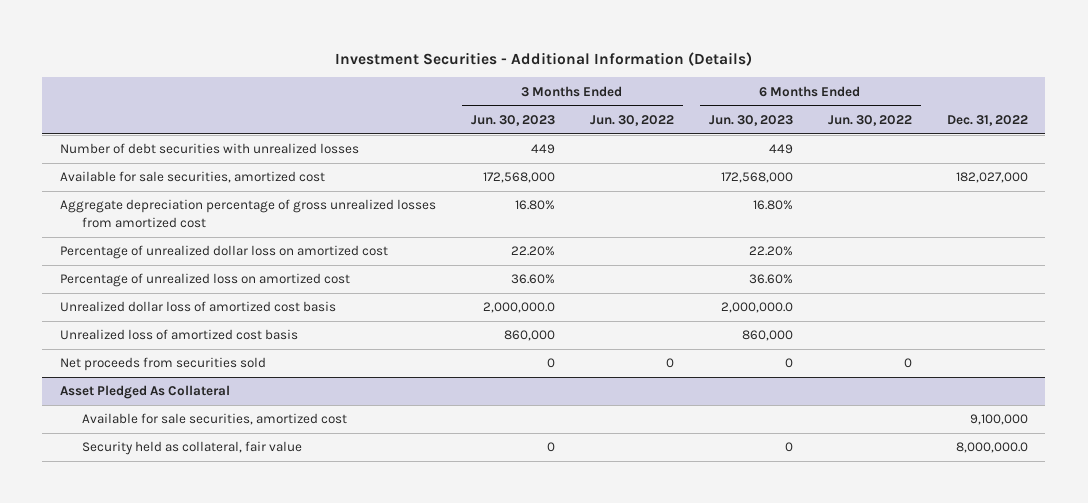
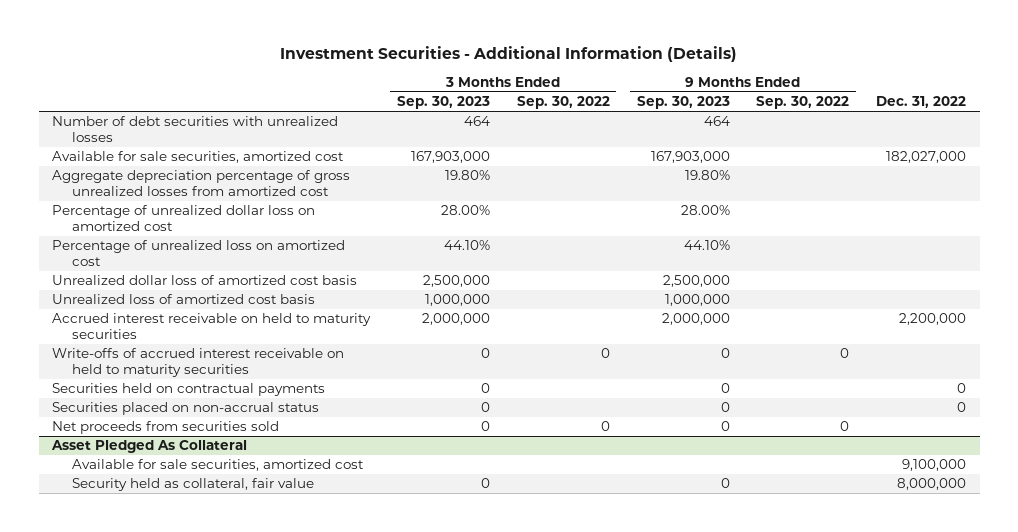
- | 3 Months Ended Jun. 30, 2023 | 3 Months Ended Jun. 30, 2022 | 6 Months Ended Jun. 30, 2023 | 6 Months Ended Jun. 30, 2022 | Dec. 31, 2022
+ | 3 Months Ended Sep. 30, 2023 | 3 Months Ended Sep. 30, 2022 | 9 Months Ended Sep. 30, 2023 | 9 Months Ended Sep. 30, 2022 | Dec. 31, 2022
+ Accrued interest receivable on held to maturity securities | 2,000,000 | | 2,000,000 | | 2,200,000
+ Write-offs of accrued interest receivable on held to maturity securities | 0 | 0 | 0 | 0 |
+ Securities held on contractual payments | 0 | | 0 | | 0
+ Securities placed on non-accrual status | 0 | | 0 | | 0
@ Asset Pledged As Collateral
- Security held as collateral, fair value | 0 | | 0 | | 8,000,000.0
+ Security held as collateral, fair value | 0 | | 0 | | 8,000,000

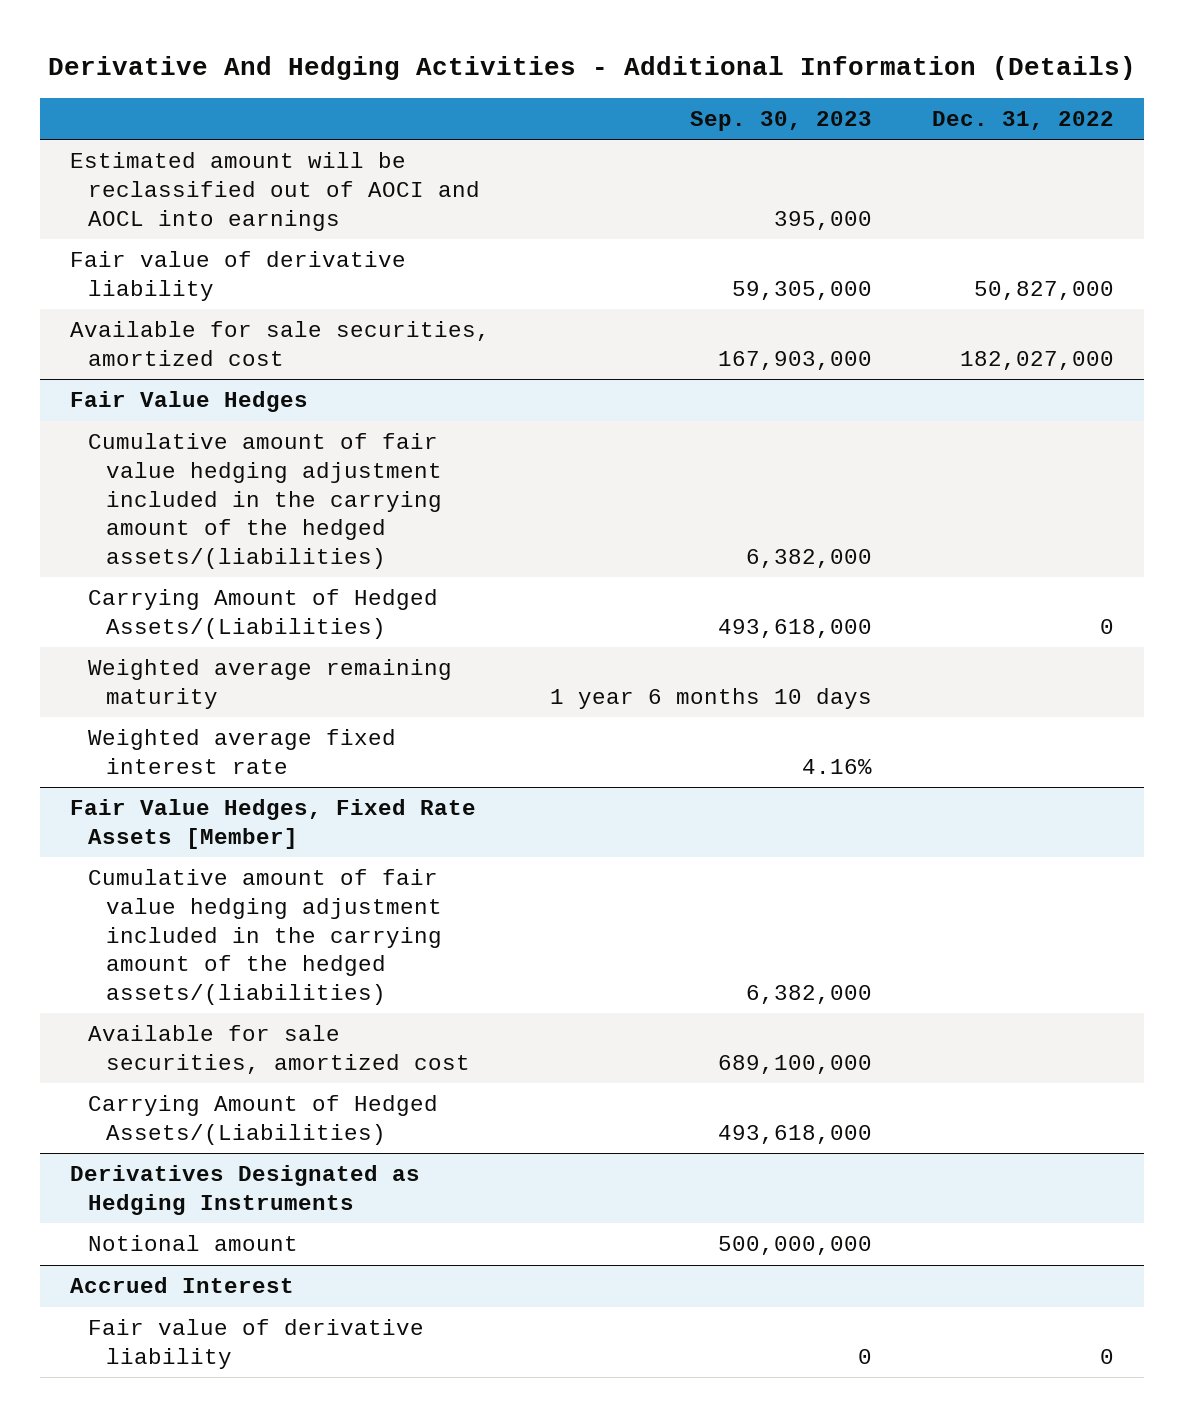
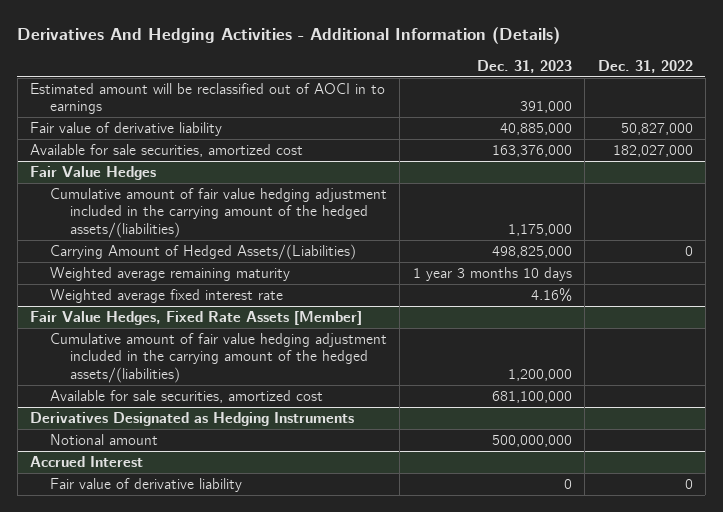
- Derivative And Hedging Activities - Additional Information (Details)
+ Derivatives And Hedging Activities - Additional Information (Details)
- | Sep. 30, 2023 | Dec. 31, 2022
+ | Dec. 31, 2023 | Dec. 31, 2022
- Estimated amount will be reclassified out of AOCI and AOCL into earnings | 395,000 |
+ Estimated amount will be reclassified out of AOCI in to earnings | 391,000 |
@ Fair Value Hedges, Fixed Rate Assets [Member]
- Carrying Amount of Hedged Assets/(Liabilities) | 493,618,000 |

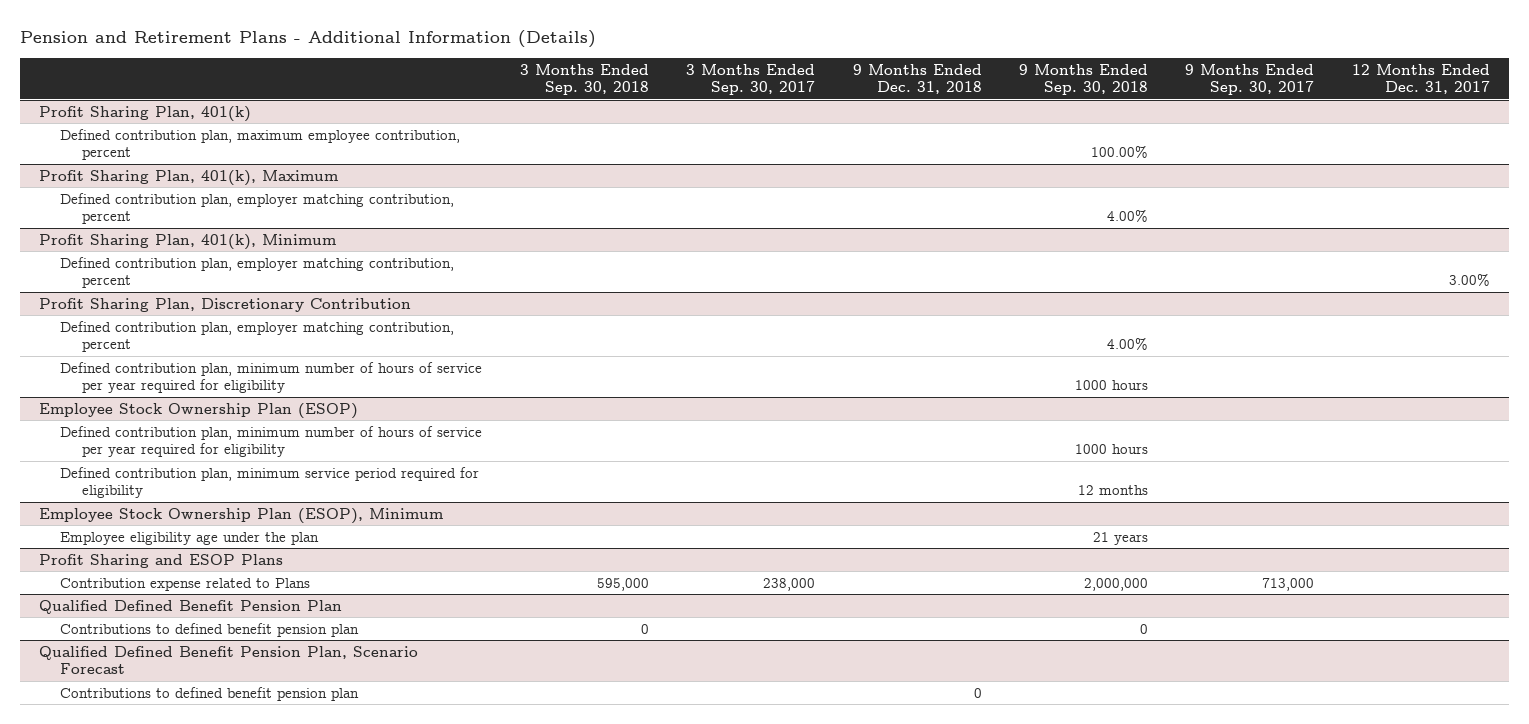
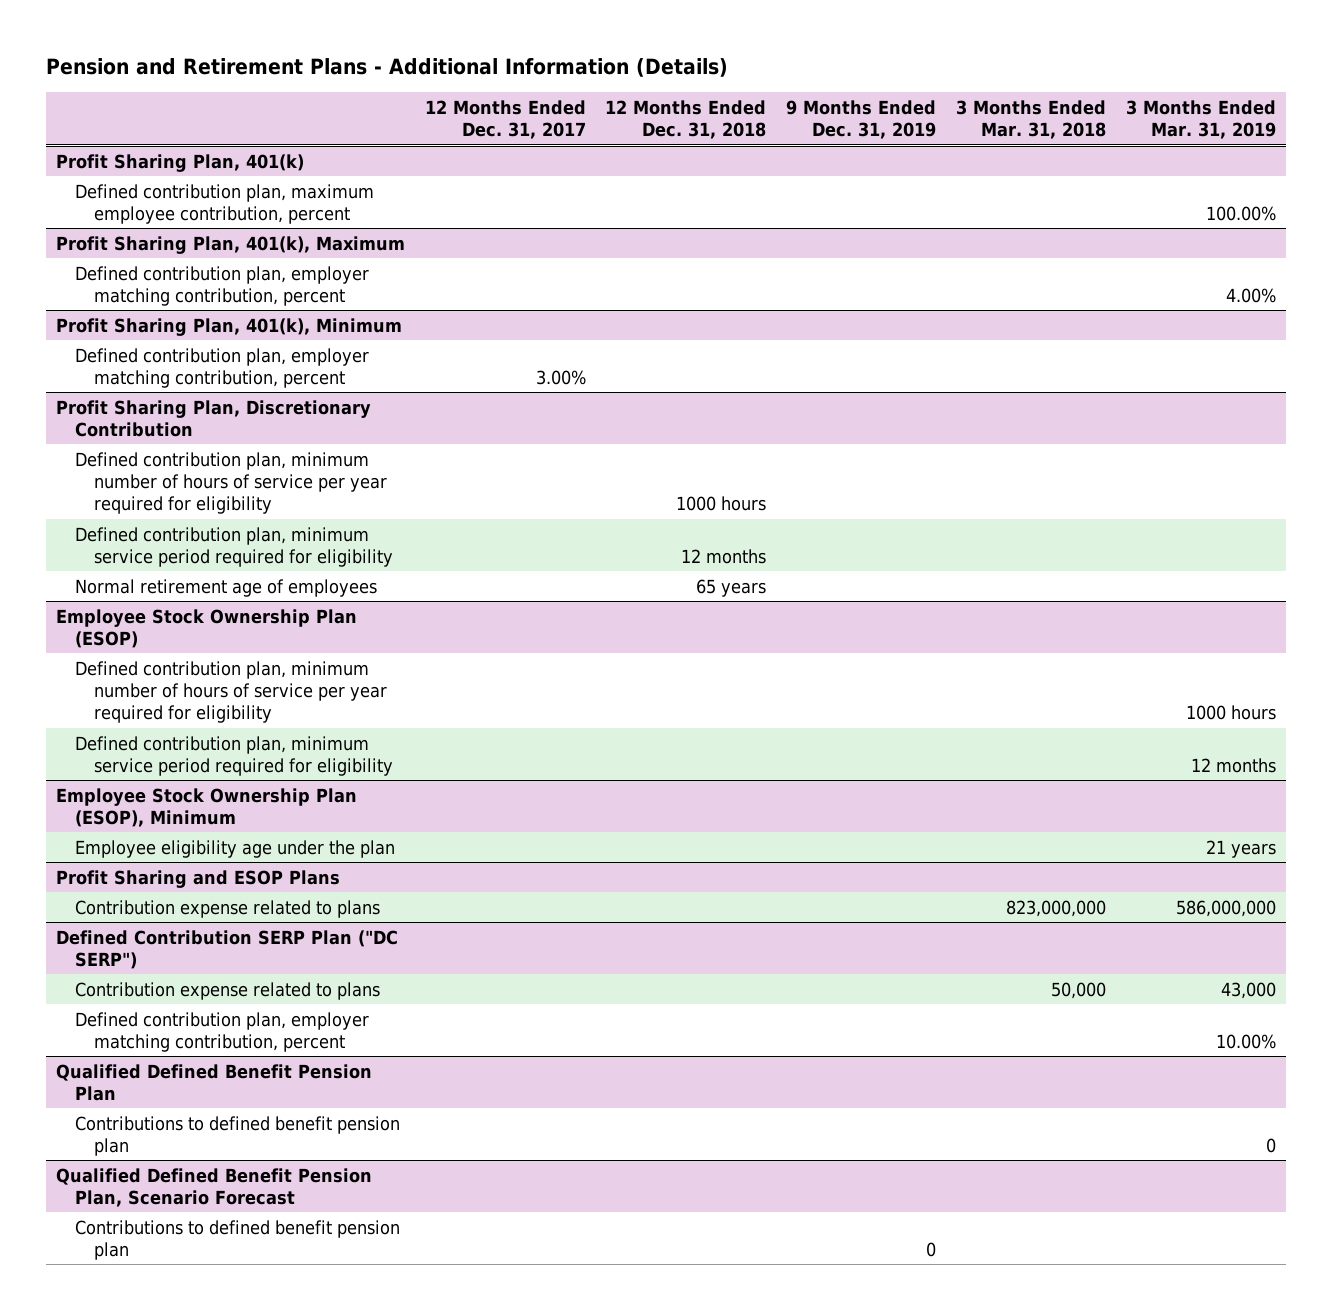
- | 3 Months Ended Sep. 30, 2018 | 3 Months Ended Sep. 30, 2017 | 9 Months Ended Dec. 31, 2018 | 9 Months Ended Sep. 30, 2018 | 9 Months Ended Sep. 30, 2017 | 12 Months Ended Dec. 31, 2017
+ | 12 Months Ended Dec. 31, 2017 | 12 Months Ended Dec. 31, 2018 | 9 Months Ended Dec. 31, 2019 | 3 Months Ended Mar. 31, 2018 | 3 Months Ended Mar. 31, 2019
@ Profit Sharing Plan, Discretionary Contribution
- Defined contribution plan, employer matching contribution, percent | | | | 4.00% | |
+ Defined contribution plan, minimum service period required for eligibility | | 12 months | | |
+ Normal retirement age of employees | | 65 years | | |
@ Profit Sharing and ESOP Plans
- Contribution expense related to Plans | 595,000 | 238,000 | | 2,000,000 | 713,000 |
+ Contribution expense related to plans | | | | 823,000,000 | 586,000,000
+ Defined Contribution SERP Plan ("DC SERP")
+ Contribution expense related to plans | | | | 50,000 | 43,000
+ Defined contribution plan, employer matching contribution, percent | | | | | 10.00%

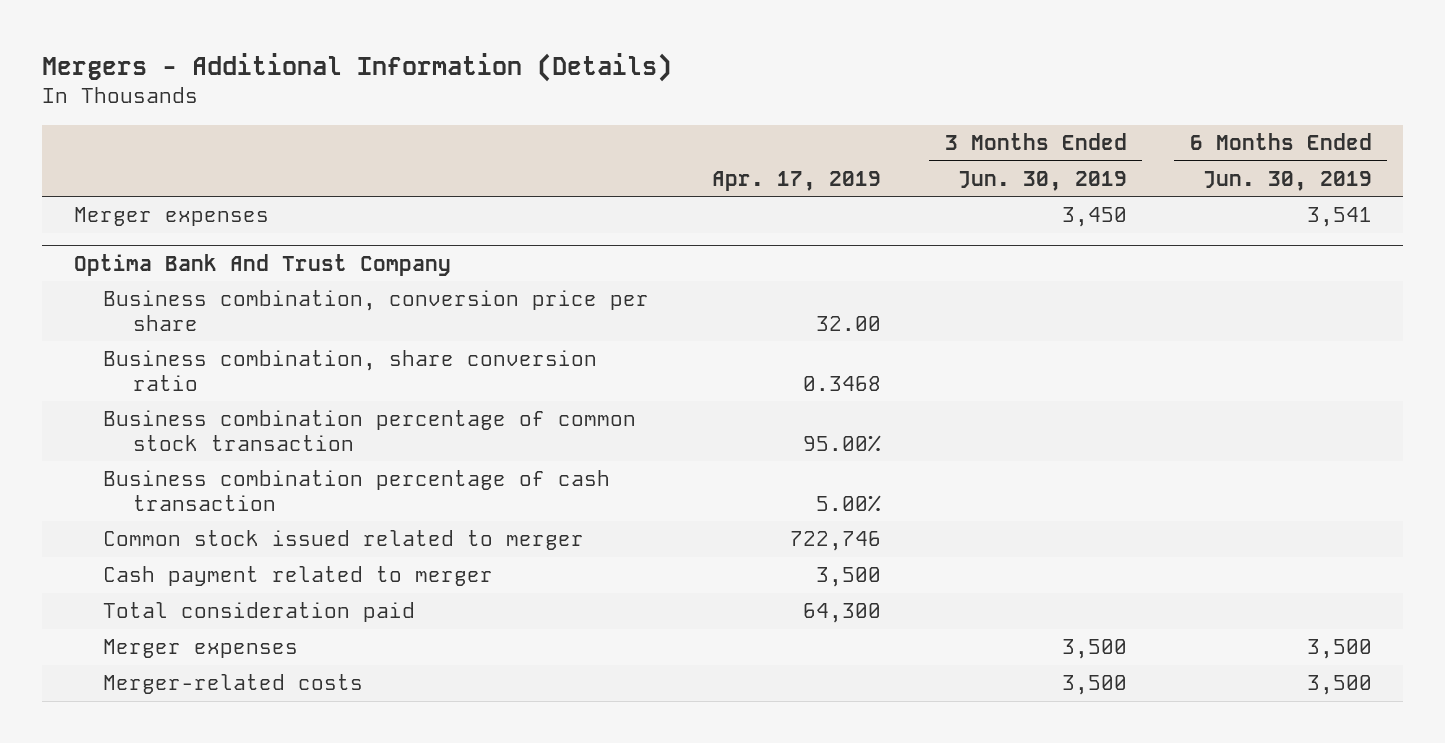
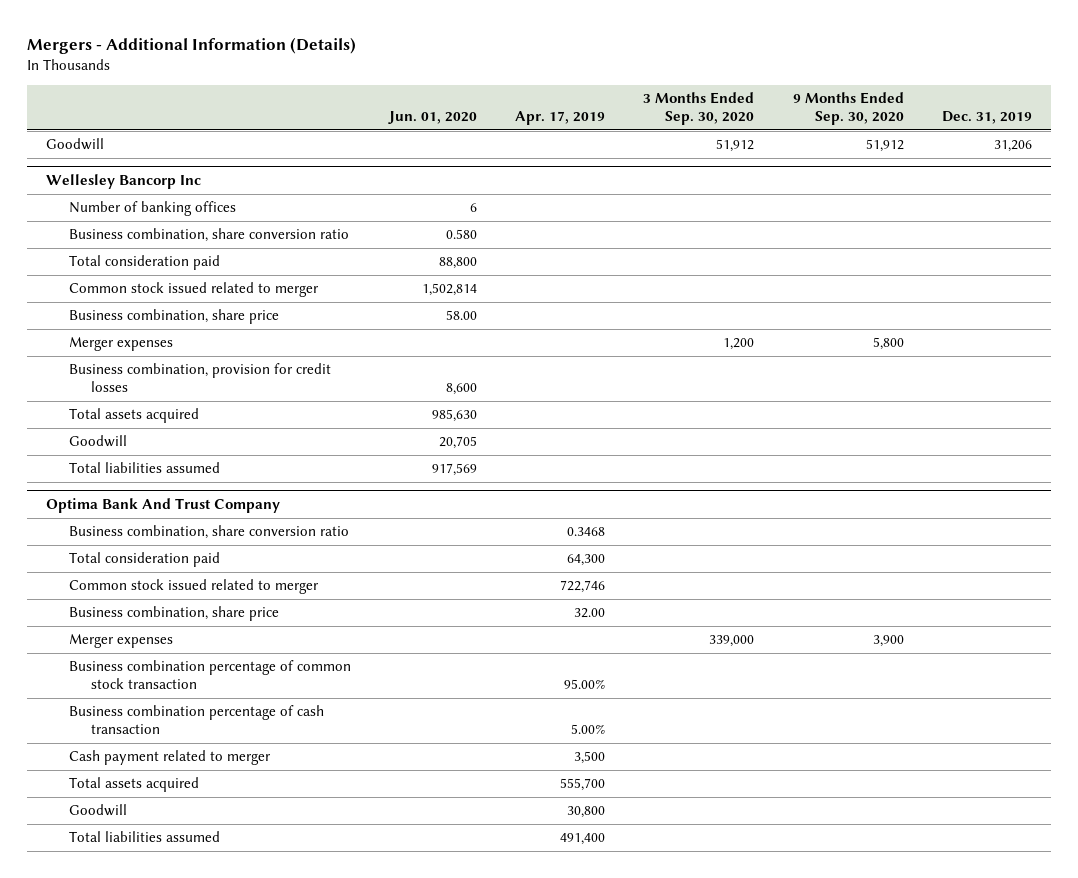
- | Apr. 17, 2019 | 3 Months Ended Jun. 30, 2019 | 6 Months Ended Jun. 30, 2019
+ | Jun. 01, 2020 | Apr. 17, 2019 | 3 Months Ended Sep. 30, 2020 | 9 Months Ended Sep. 30, 2020 | Dec. 31, 2019
- Merger expenses | | 3,450 | 3,541
+ Goodwill | | | 51,912 | 51,912 | 31,206
+ Wellesley Bancorp Inc
+ Number of banking offices | 6 | | | |
+ Business combination, share conversion ratio | 0.580 | | | |
+ Total consideration paid | 88,800 | | | |
+ Common stock issued related to merger | 1,502,814 | | | |
+ Business combination, share price | 58.00 | | | |
+ Merger expenses | | | 1,200 | 5,800 |
+ Business combination, provision for credit losses | 8,600 | | | |
+ Total assets acquired | 985,630 | | | |
+ Goodwill | 20,705 | | | |
+ Total liabilities assumed | 917,569 | | | |
@ Optima Bank And Trust Company
- Business combination, conversion price per share | 32.00 | |
moved up: Total consideration paid | | 64,300 | | |
moved up: Common stock issued related to merger | | 722,746 | | |
+ Business combination, share price | | 32.00 | | |
moved up: Merger expenses | | | 339,000 | 3,900 |
- Merger-related costs | | 3,500 | 3,500
+ Total assets acquired | | 555,700 | | |
+ Goodwill | | 30,800 | | |
+ Total liabilities assumed | | 491,400 | | |

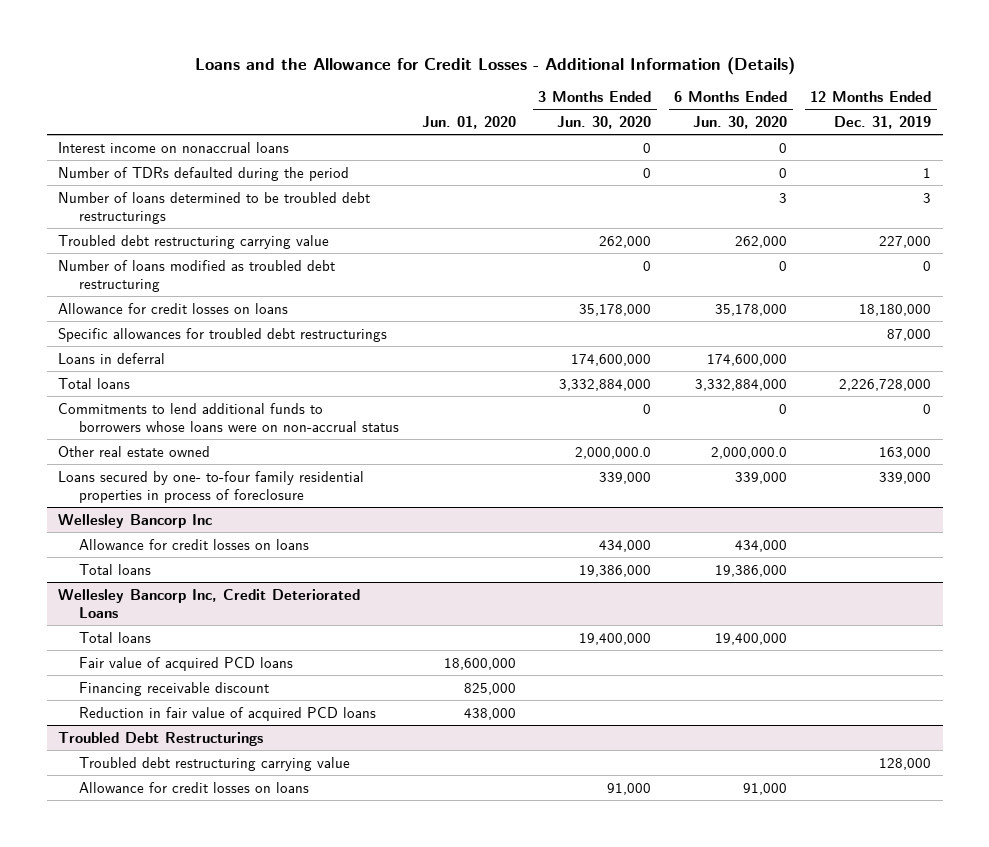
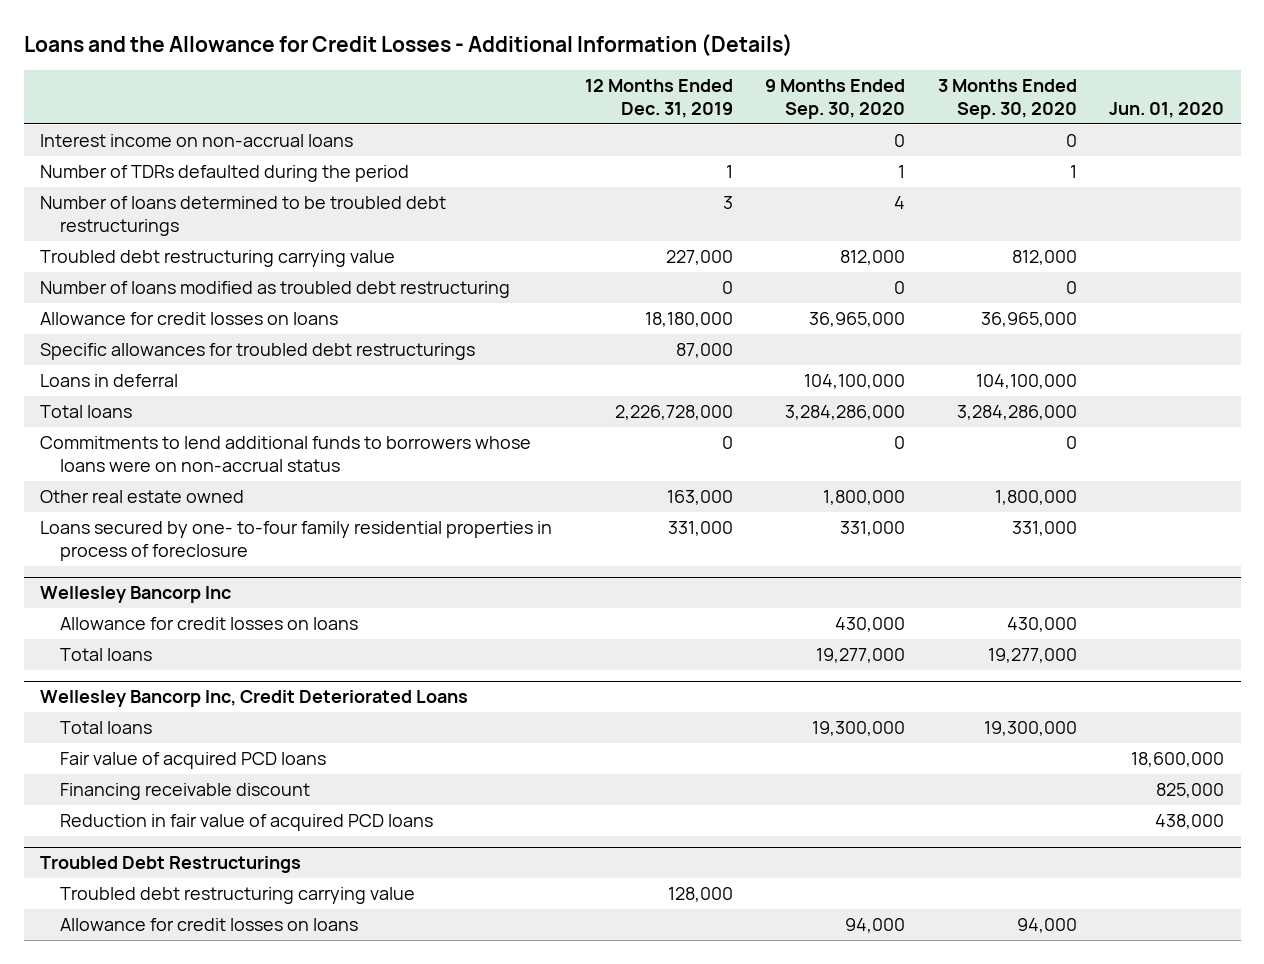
- | Jun. 01, 2020 | 3 Months Ended Jun. 30, 2020 | 6 Months Ended Jun. 30, 2020 | 12 Months Ended Dec. 31, 2019
+ | 12 Months Ended Dec. 31, 2019 | 9 Months Ended Sep. 30, 2020 | 3 Months Ended Sep. 30, 2020 | Jun. 01, 2020
- Interest income on nonaccrual loans | | 0 | 0 |
+ Interest income on non-accrual loans | | 0 | 0 |
- Loans secured by one- to-four family residential properties in process of foreclosure | | 339,000 | 339,000 | 339,000
+ Loans secured by one- to-four family residential properties in process of foreclosure | 331,000 | 331,000 | 331,000 |

